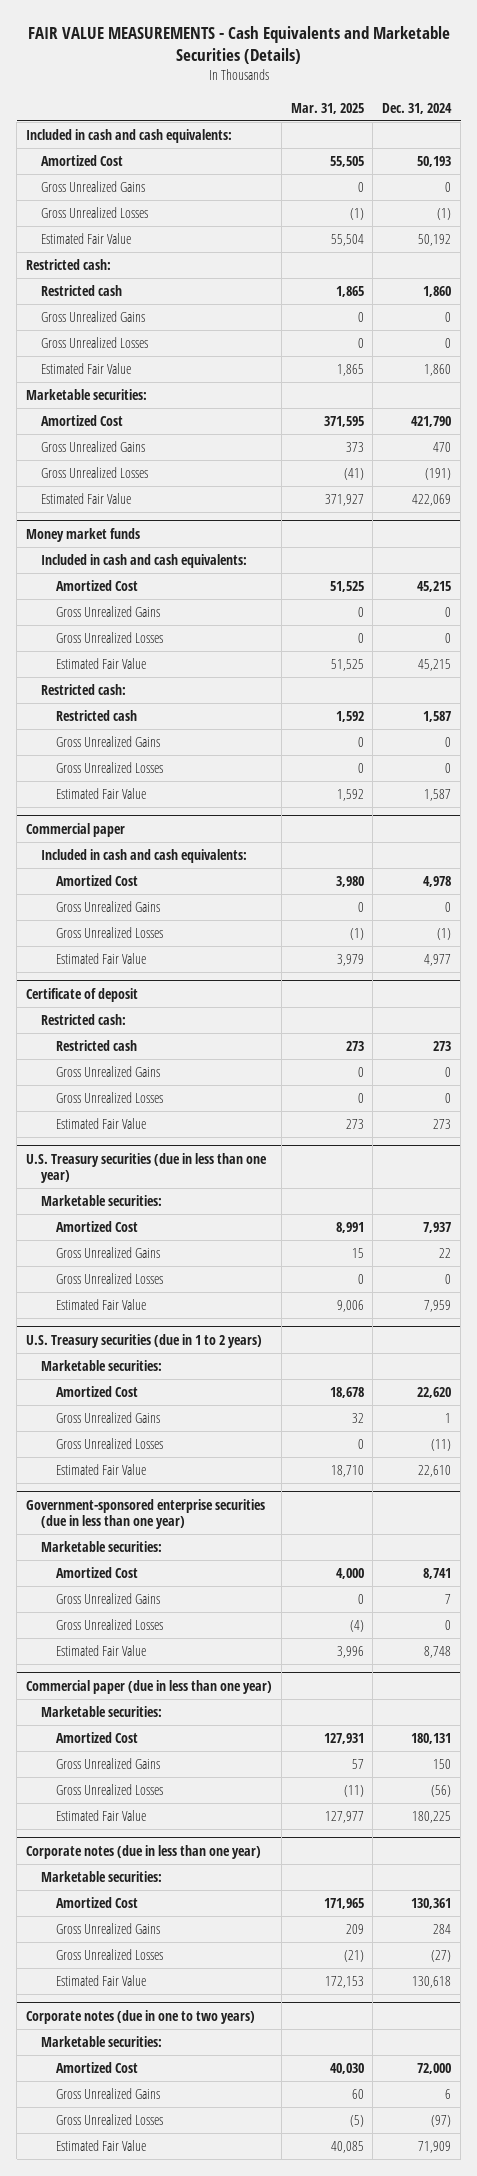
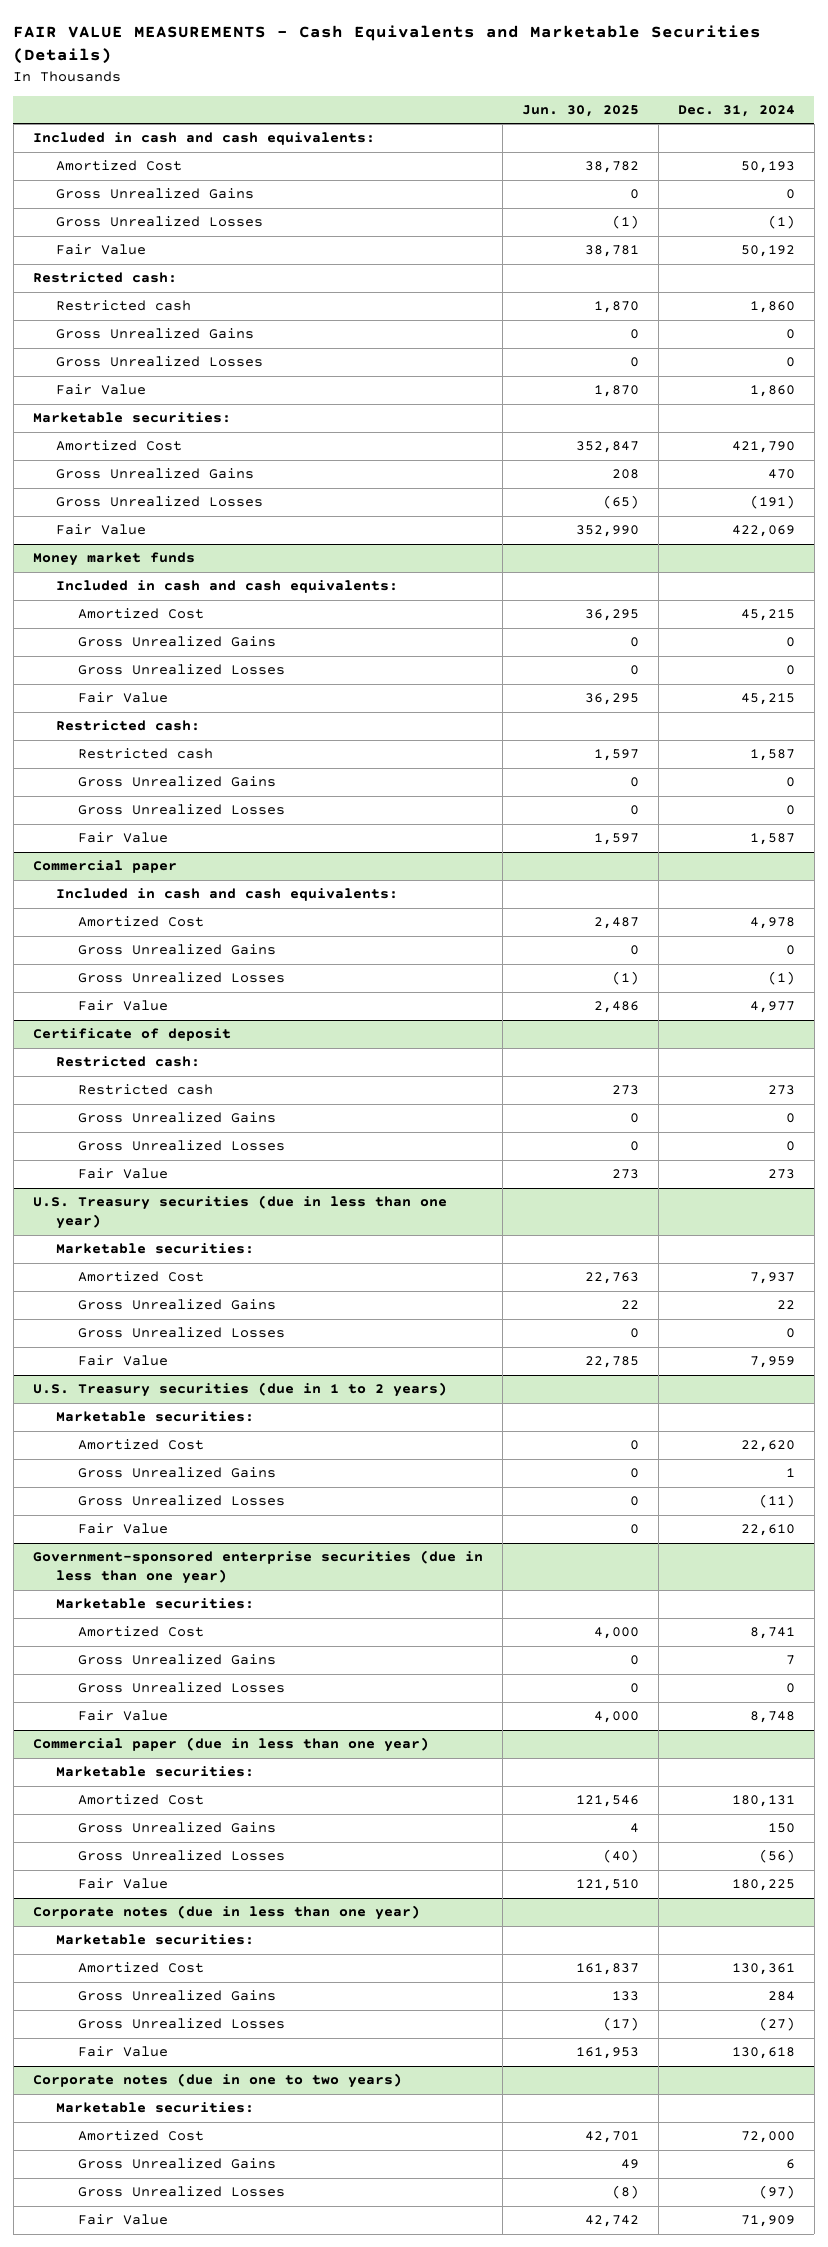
- | Mar. 31, 2025 | Dec. 31, 2024
+ | Jun. 30, 2025 | Dec. 31, 2024
- Estimated Fair Value | 55,504 | 50,192
+ Fair Value | 38,781 | 50,192
- Estimated Fair Value | 1,865 | 1,860
+ Fair Value | 1,870 | 1,860
- Estimated Fair Value | 371,927 | 422,069
+ Fair Value | 352,990 | 422,069
@ Money market funds
- Estimated Fair Value | 51,525 | 45,215
+ Fair Value | 36,295 | 45,215
- Estimated Fair Value | 1,592 | 1,587
+ Fair Value | 1,597 | 1,587
@ Commercial paper
- Estimated Fair Value | 3,979 | 4,977
+ Fair Value | 2,486 | 4,977
@ Certificate of deposit
- Estimated Fair Value | 273 | 273
+ Fair Value | 273 | 273
@ U.S. Treasury securities (due in less than one year)
- Estimated Fair Value | 9,006 | 7,959
+ Fair Value | 22,785 | 7,959
@ U.S. Treasury securities (due in 1 to 2 years)
- Estimated Fair Value | 18,710 | 22,610
+ Fair Value | 0 | 22,610
@ Government-sponsored enterprise securities (due in less than one year)
- Estimated Fair Value | 3,996 | 8,748
+ Fair Value | 4,000 | 8,748
@ Commercial paper (due in less than one year)
- Estimated Fair Value | 127,977 | 180,225
+ Fair Value | 121,510 | 180,225
@ Corporate notes (due in less than one year)
- Estimated Fair Value | 172,153 | 130,618
+ Fair Value | 161,953 | 130,618
@ Corporate notes (due in one to two years)
- Estimated Fair Value | 40,085 | 71,909
+ Fair Value | 42,742 | 71,909

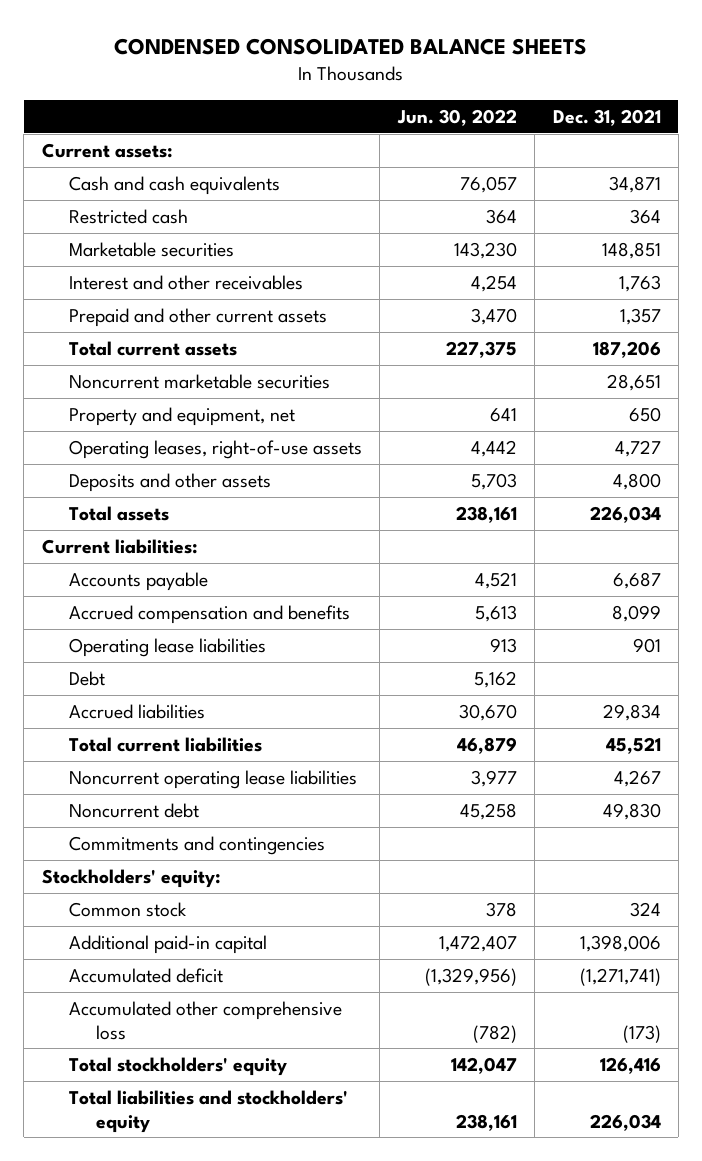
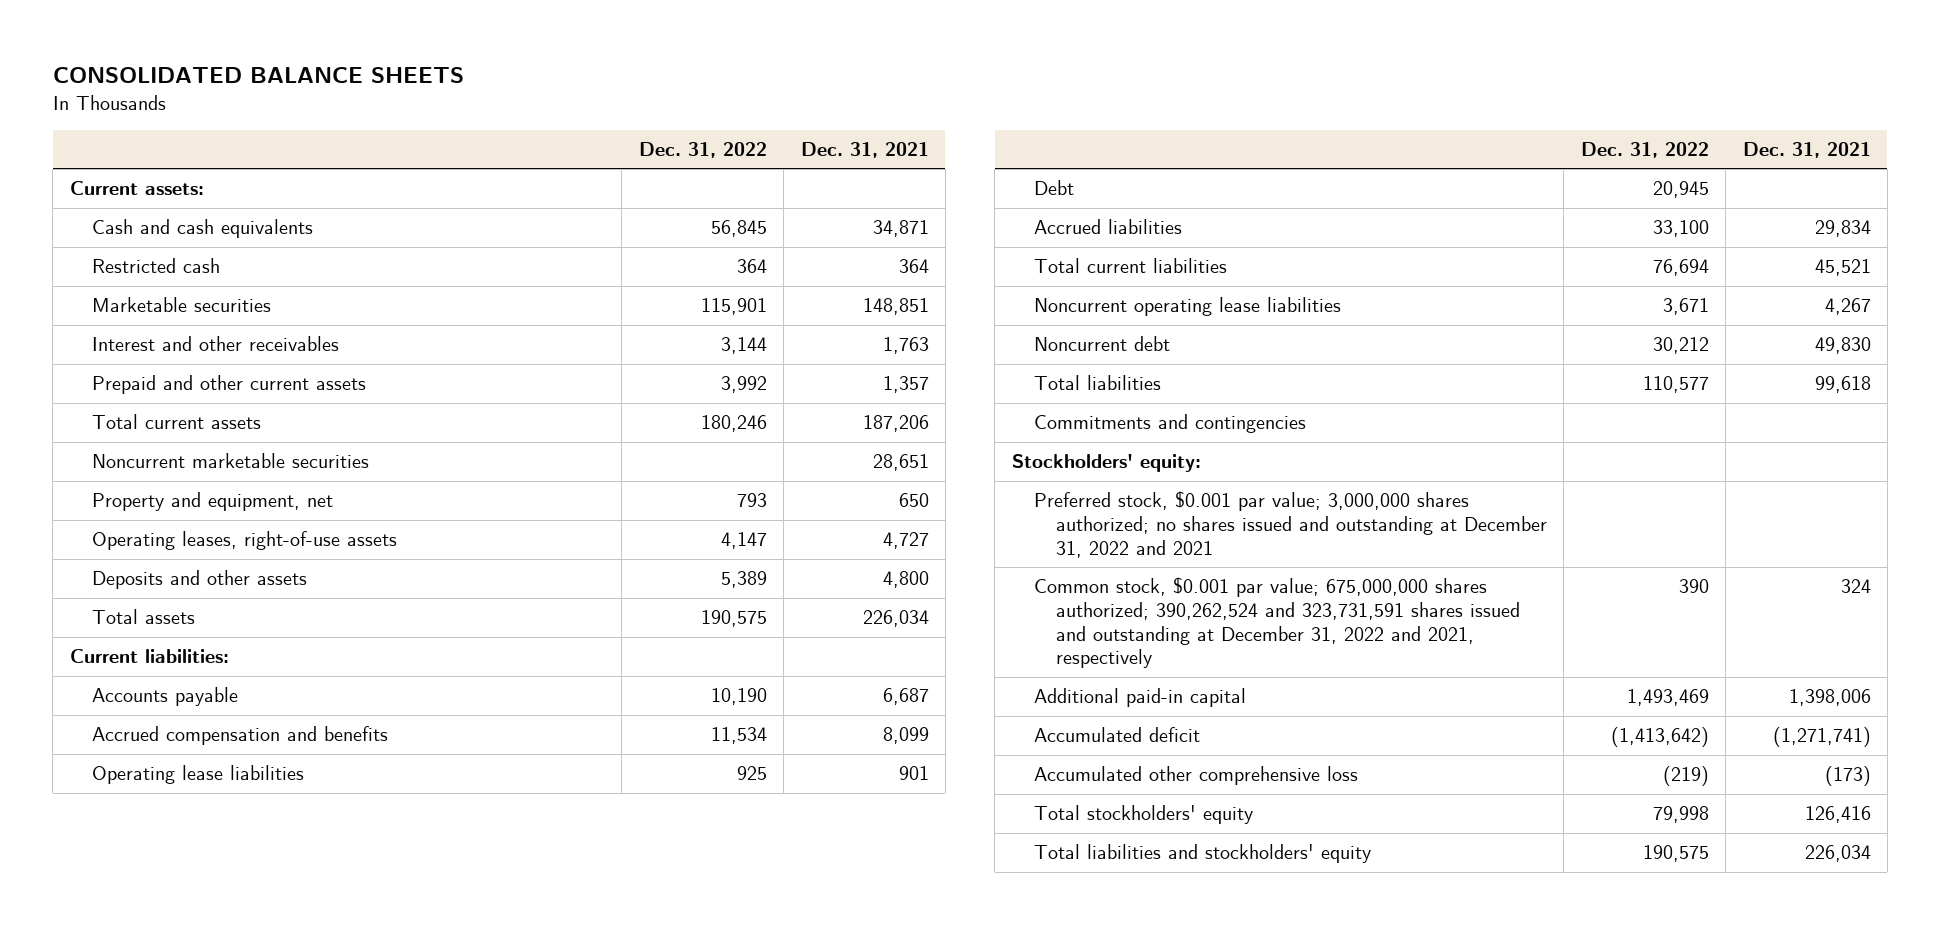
- CONDENSED CONSOLIDATED BALANCE SHEETS
+ CONSOLIDATED BALANCE SHEETS
- | Jun. 30, 2022 | Dec. 31, 2021
+ | Dec. 31, 2022 | Dec. 31, 2021
+ Total liabilities | 110,577 | 99,618
- Common stock | 378 | 324
+ Preferred stock, $0.001 par value; 3,000,000 shares authorized; no shares issued and outstanding at December 31, 2022 and 2021
+ Common stock, $0.001 par value; 675,000,000 shares authorized; 390,262,524 and 323,731,591 shares issued and outstanding at December 31, 2022 and 2021, respectively | 390 | 324

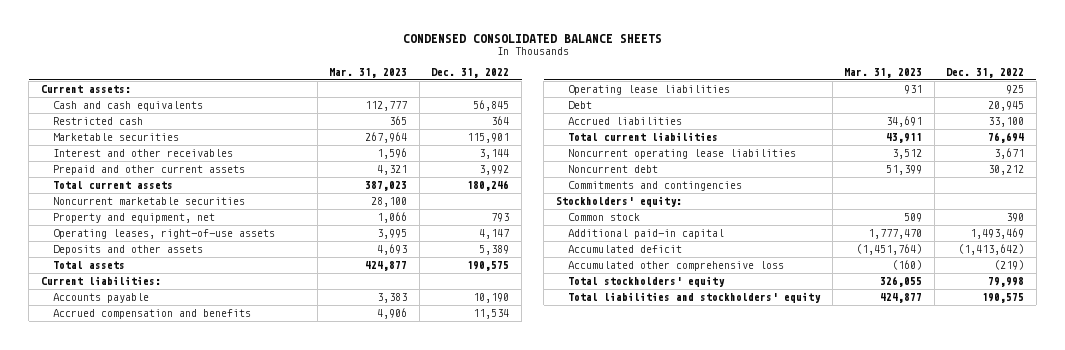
- CONSOLIDATED BALANCE SHEETS
+ CONDENSED CONSOLIDATED BALANCE SHEETS
- | Dec. 31, 2022 | Dec. 31, 2021
+ | Mar. 31, 2023 | Dec. 31, 2022
- Total liabilities | 110,577 | 99,618
- Preferred stock, $0.001 par value; 3,000,000 shares authorized; no shares issued and outstanding at December 31, 2022 and 2021
- Common stock, $0.001 par value; 675,000,000 shares authorized; 390,262,524 and 323,731,591 shares issued and outstanding at December 31, 2022 and 2021, respectively | 390 | 324
+ Common stock | 509 | 390

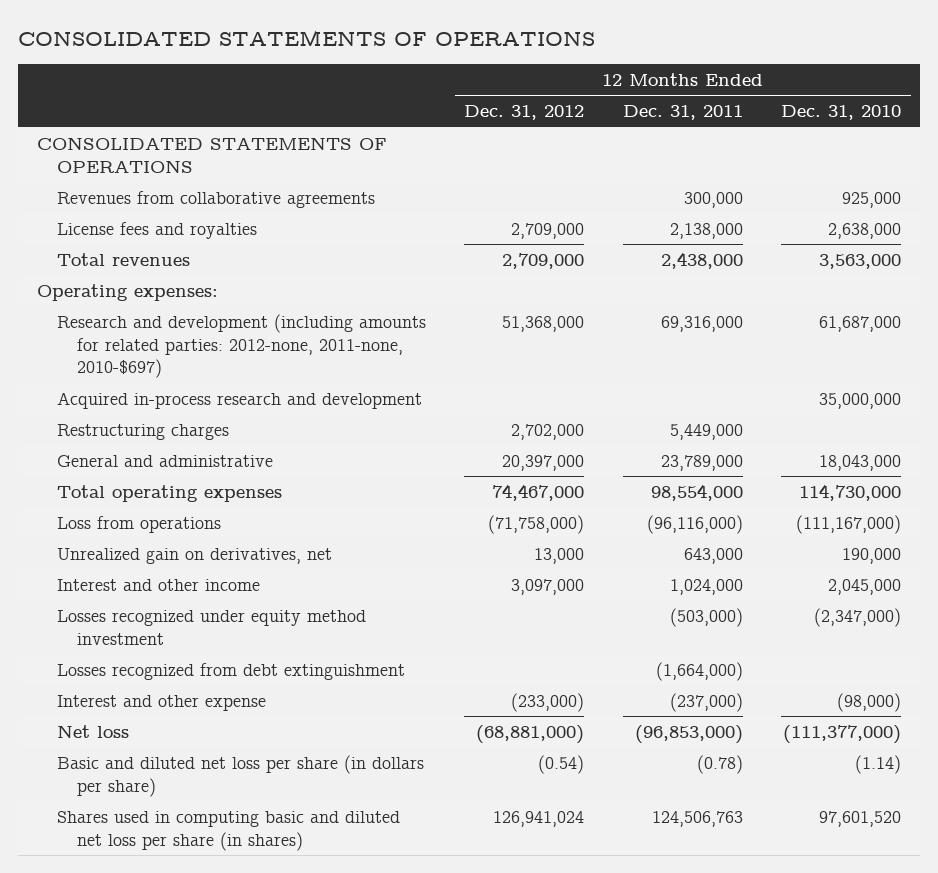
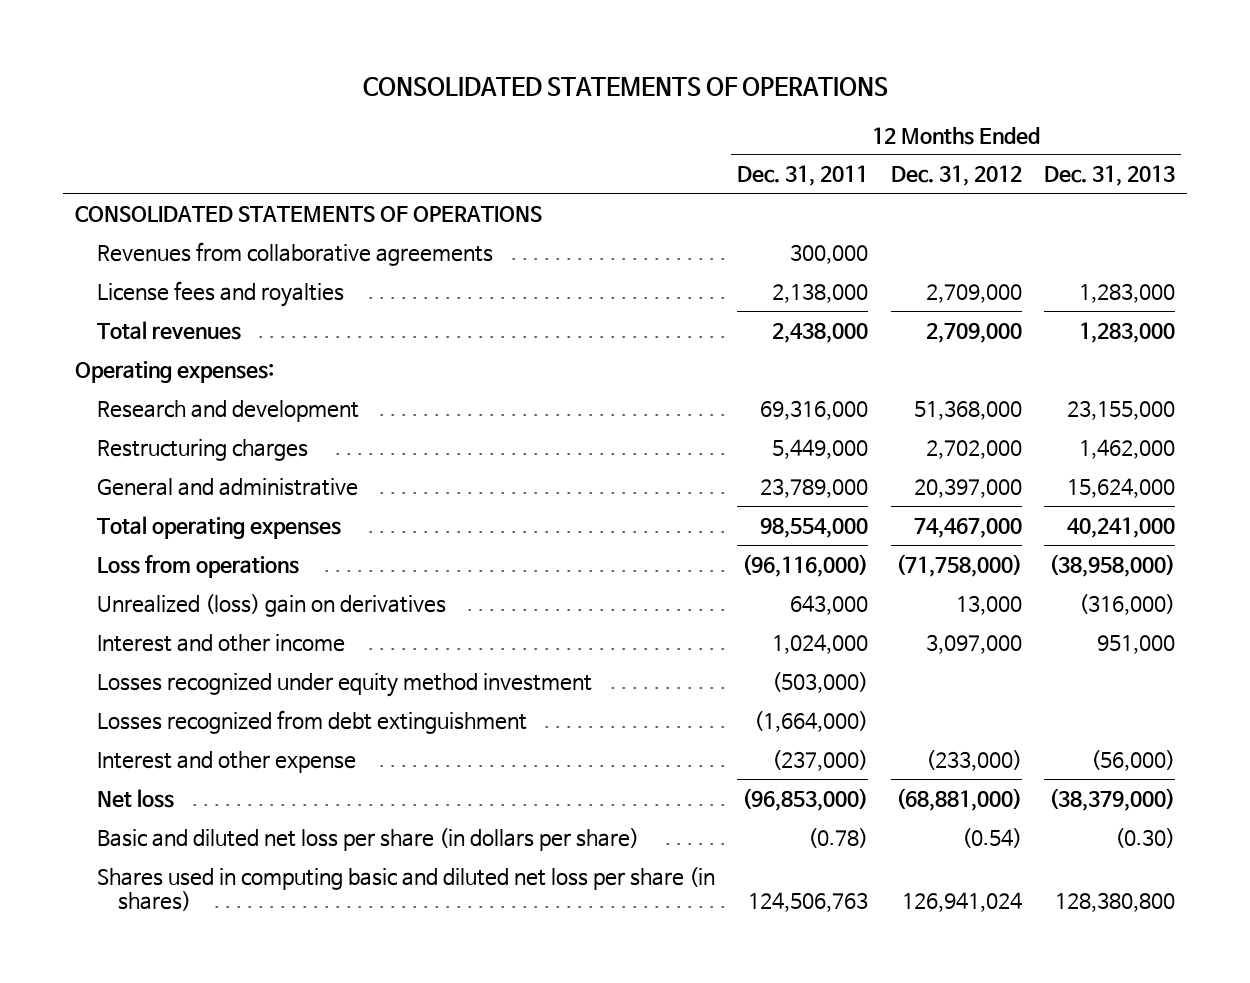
- | 12 Months Ended Dec. 31, 2012 | 12 Months Ended Dec. 31, 2011 | 12 Months Ended Dec. 31, 2010
+ | 12 Months Ended Dec. 31, 2011 | 12 Months Ended Dec. 31, 2012 | 12 Months Ended Dec. 31, 2013
- Research and development (including amounts for related parties: 2012-none, 2011-none, 2010-$697) | 51,368,000 | 69,316,000 | 61,687,000
- Acquired in-process research and development | | | 35,000,000
+ Research and development | 69,316,000 | 51,368,000 | 23,155,000
- Unrealized gain on derivatives, net | 13,000 | 643,000 | 190,000
+ Unrealized (loss) gain on derivatives | 643,000 | 13,000 | (316,000)

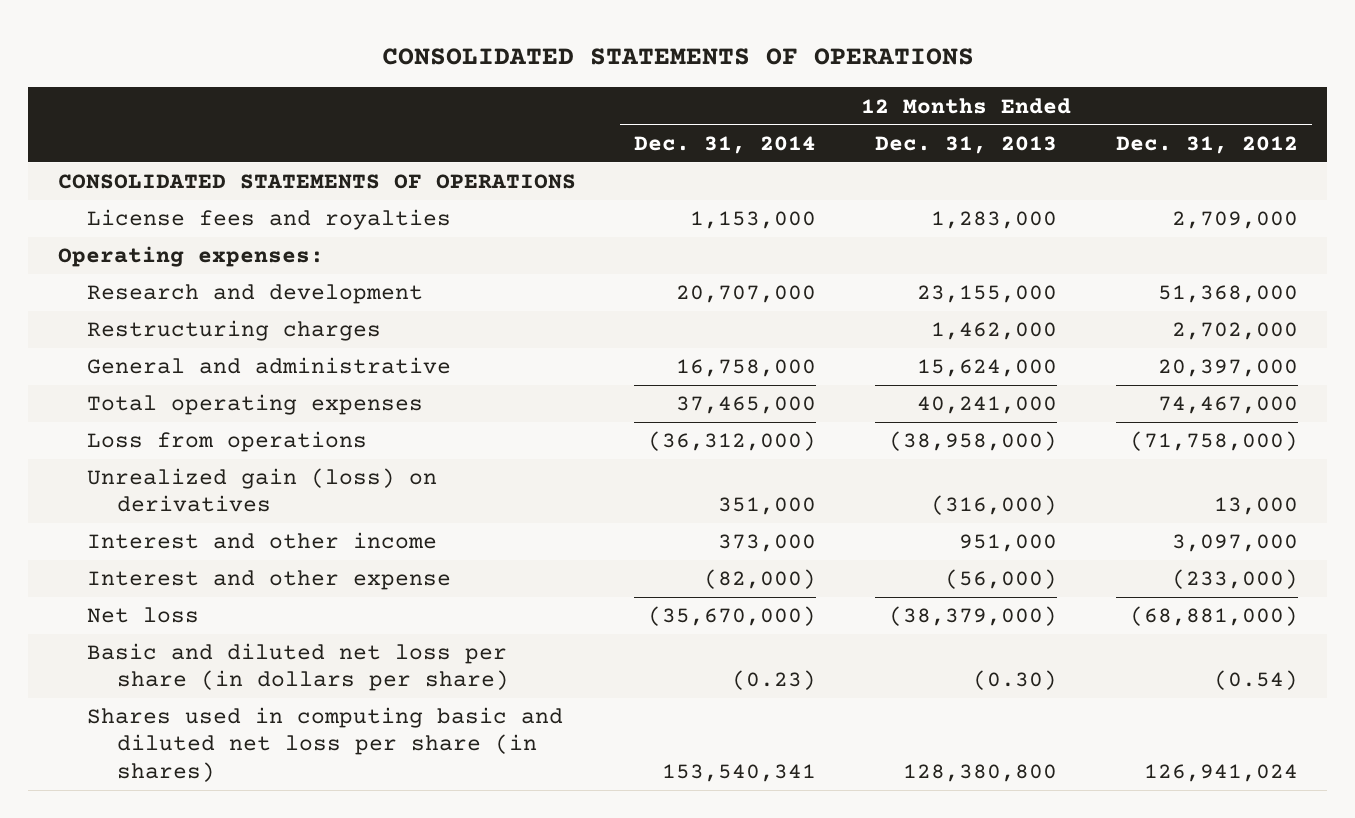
- | 12 Months Ended Dec. 31, 2011 | 12 Months Ended Dec. 31, 2012 | 12 Months Ended Dec. 31, 2013
+ | 12 Months Ended Dec. 31, 2014 | 12 Months Ended Dec. 31, 2013 | 12 Months Ended Dec. 31, 2012
- Revenues from collaborative agreements | 300,000 | |
- Total revenues | 2,438,000 | 2,709,000 | 1,283,000
- Unrealized (loss) gain on derivatives | 643,000 | 13,000 | (316,000)
+ Unrealized gain (loss) on derivatives | 351,000 | (316,000) | 13,000
- Losses recognized under equity method investment | (503,000) | |
- Losses recognized from debt extinguishment | (1,664,000) | |

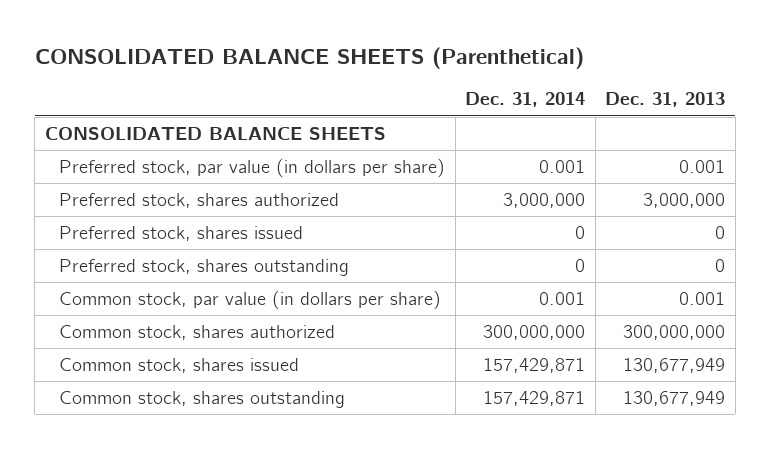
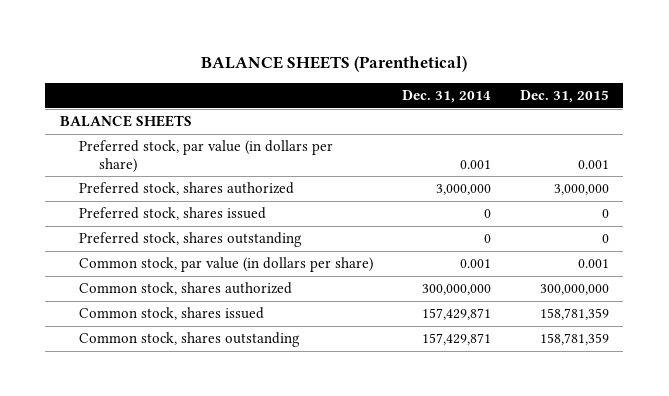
- CONSOLIDATED BALANCE SHEETS (Parenthetical)
+ BALANCE SHEETS (Parenthetical)
- | Dec. 31, 2014 | Dec. 31, 2013
+ | Dec. 31, 2014 | Dec. 31, 2015
- CONSOLIDATED BALANCE SHEETS
+ BALANCE SHEETS

